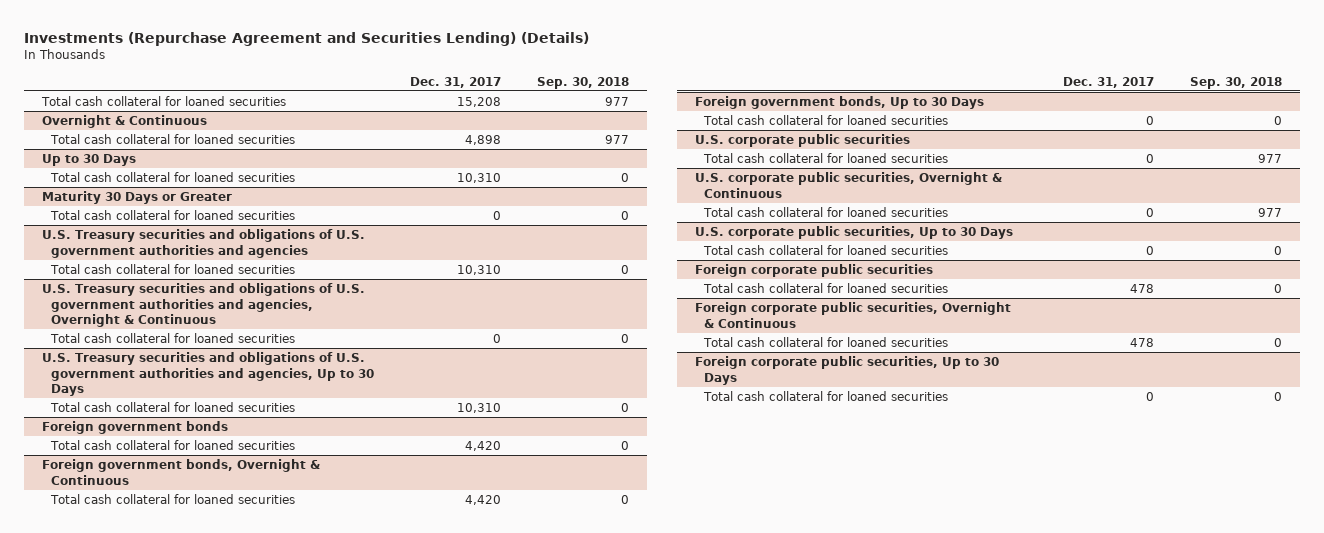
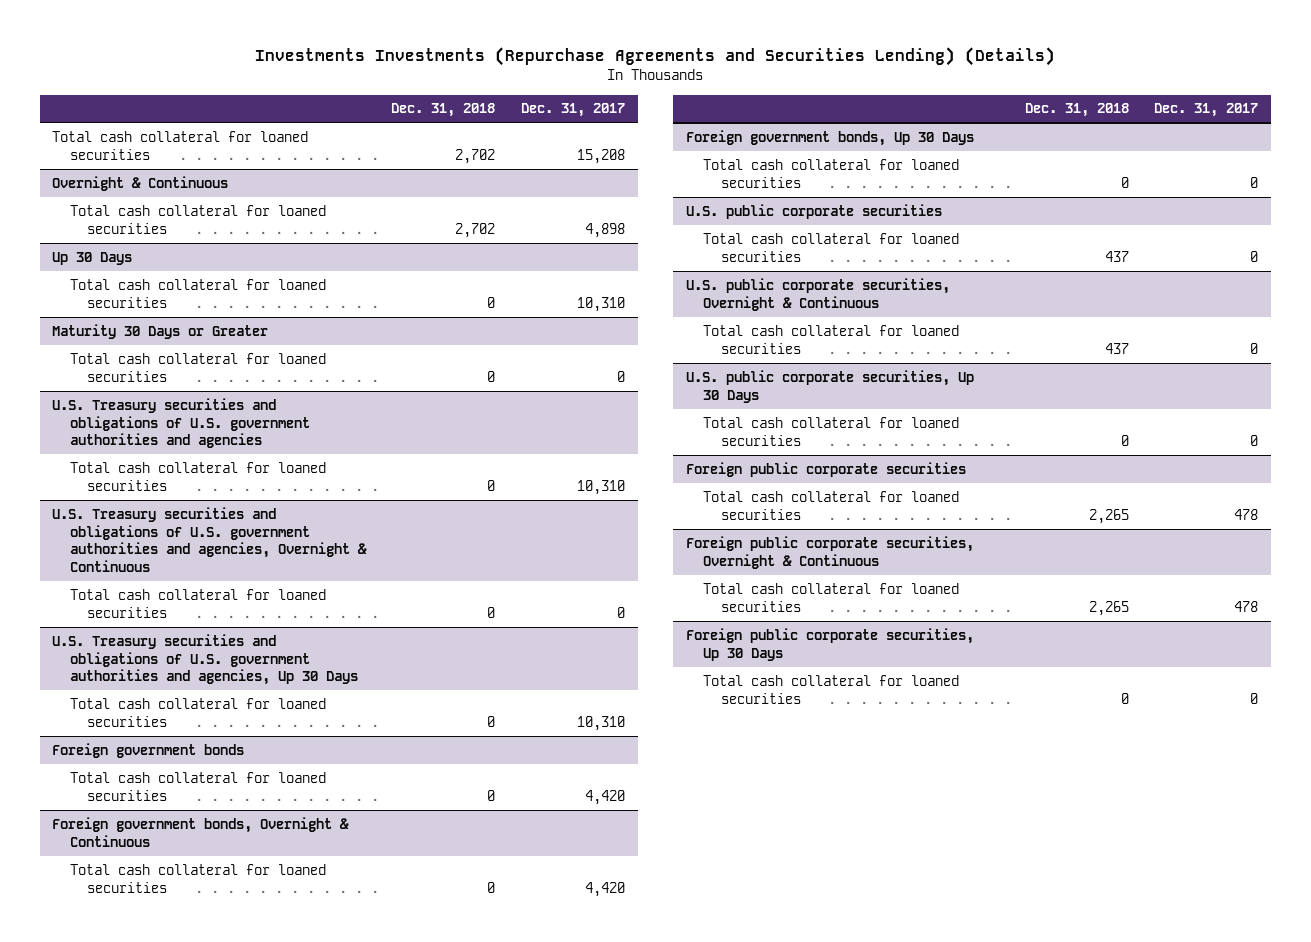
- Investments (Repurchase Agreement and Securities Lending) (Details)
+ Investments Investments (Repurchase Agreements and Securities Lending) (Details)
- | Dec. 31, 2017 | Sep. 30, 2018
+ | Dec. 31, 2018 | Dec. 31, 2017
- Up to 30 Days
+ Up 30 Days
- U.S. Treasury securities and obligations of U.S. government authorities and agencies, Up to 30 Days
+ U.S. Treasury securities and obligations of U.S. government authorities and agencies, Up 30 Days
- Foreign government bonds, Up to 30 Days
+ Foreign government bonds, Up 30 Days
- U.S. corporate public securities
+ U.S. public corporate securities
- U.S. corporate public securities, Overnight & Continuous
+ U.S. public corporate securities, Overnight & Continuous
- U.S. corporate public securities, Up to 30 Days
+ U.S. public corporate securities, Up 30 Days
- Foreign corporate public securities
+ Foreign public corporate securities
- Foreign corporate public securities, Overnight & Continuous
+ Foreign public corporate securities, Overnight & Continuous
- Foreign corporate public securities, Up to 30 Days
+ Foreign public corporate securities, Up 30 Days

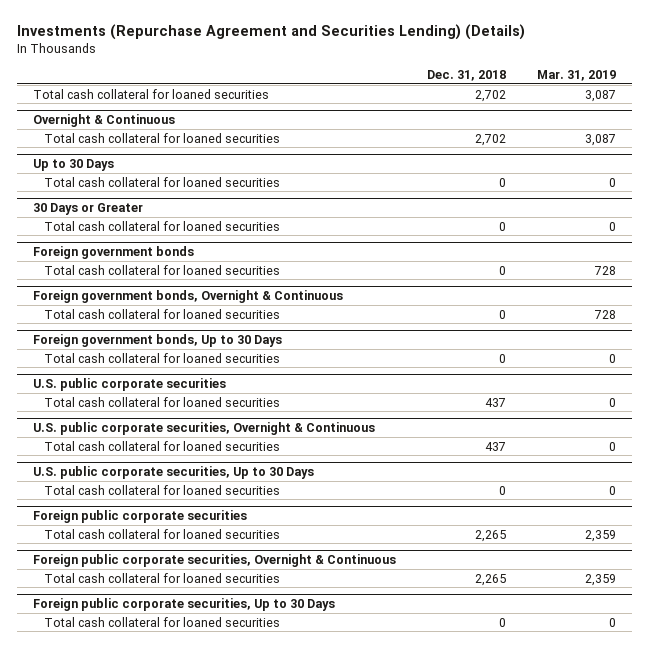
- Investments Investments (Repurchase Agreements and Securities Lending) (Details)
+ Investments (Repurchase Agreement and Securities Lending) (Details)
- | Dec. 31, 2018 | Dec. 31, 2017
+ | Dec. 31, 2018 | Mar. 31, 2019
- Up 30 Days
- Total cash collateral for loaned securities | 0 | 10,310
- Maturity 30 Days or Greater
- Total cash collateral for loaned securities | 0 | 0
- U.S. Treasury securities and obligations of U.S. government authorities and agencies
- Total cash collateral for loaned securities | 0 | 10,310
- U.S. Treasury securities and obligations of U.S. government authorities and agencies, Overnight & Continuous
+ Up to 30 Days
- U.S. Treasury securities and obligations of U.S. government authorities and agencies, Up 30 Days
+ 30 Days or Greater
- Foreign government bonds, Up 30 Days
+ Foreign government bonds, Up to 30 Days
- U.S. public corporate securities, Up 30 Days
+ U.S. public corporate securities, Up to 30 Days
- Foreign public corporate securities, Up 30 Days
+ Foreign public corporate securities, Up to 30 Days

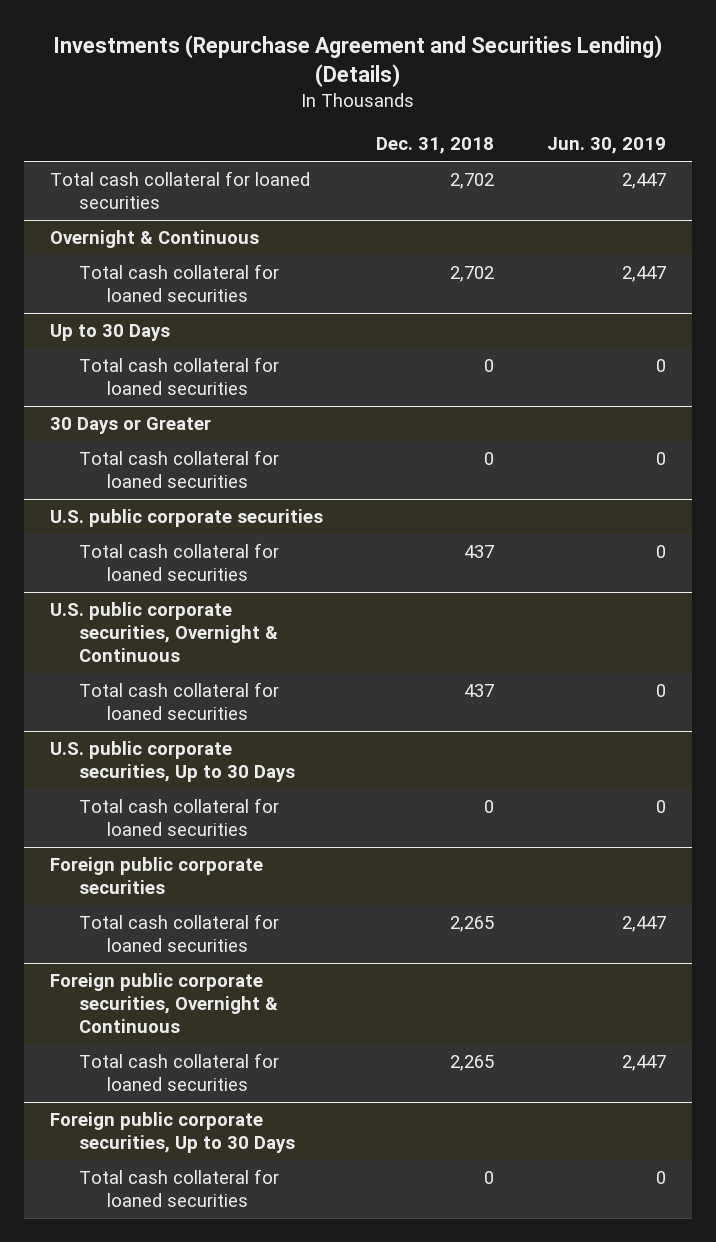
- | Dec. 31, 2018 | Mar. 31, 2019
+ | Dec. 31, 2018 | Jun. 30, 2019
- Foreign government bonds
- Total cash collateral for loaned securities | 0 | 728
- Foreign government bonds, Overnight & Continuous
- Total cash collateral for loaned securities | 0 | 728
- Foreign government bonds, Up to 30 Days
- Total cash collateral for loaned securities | 0 | 0

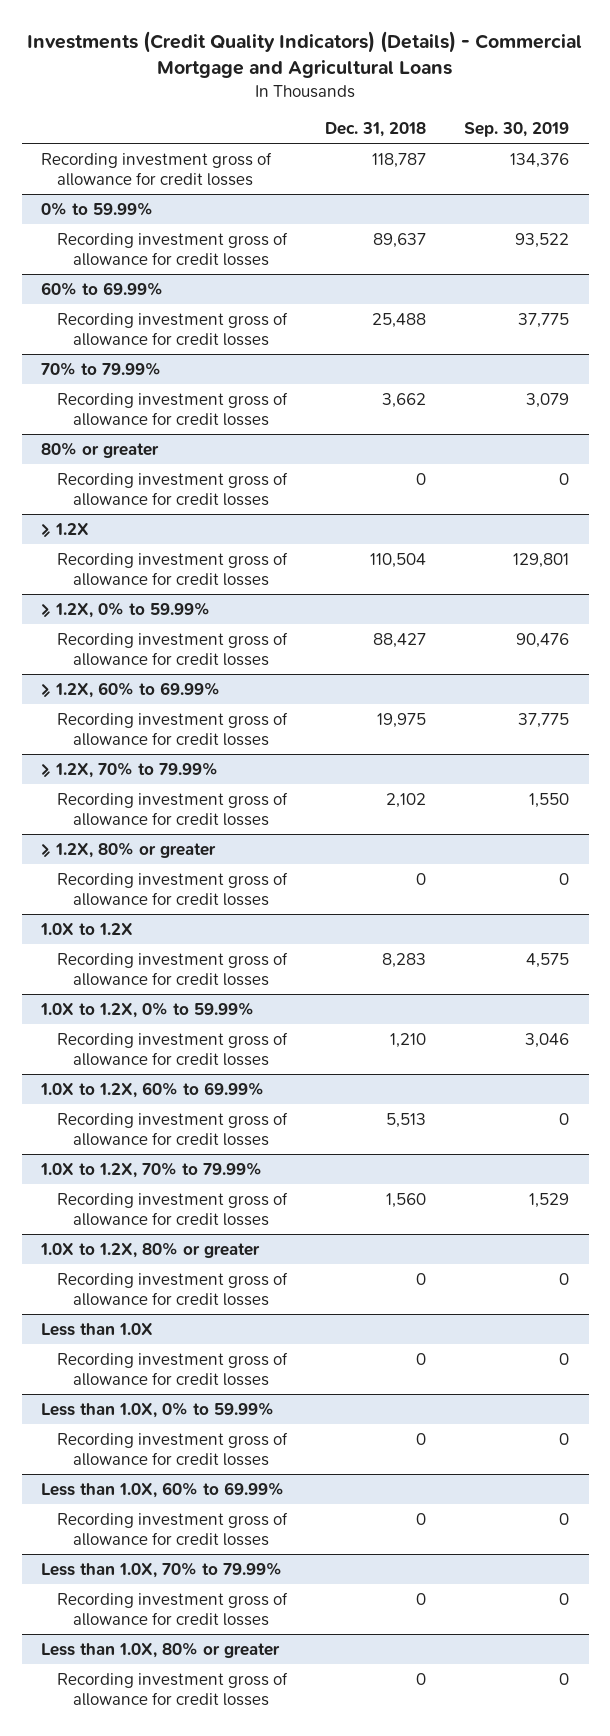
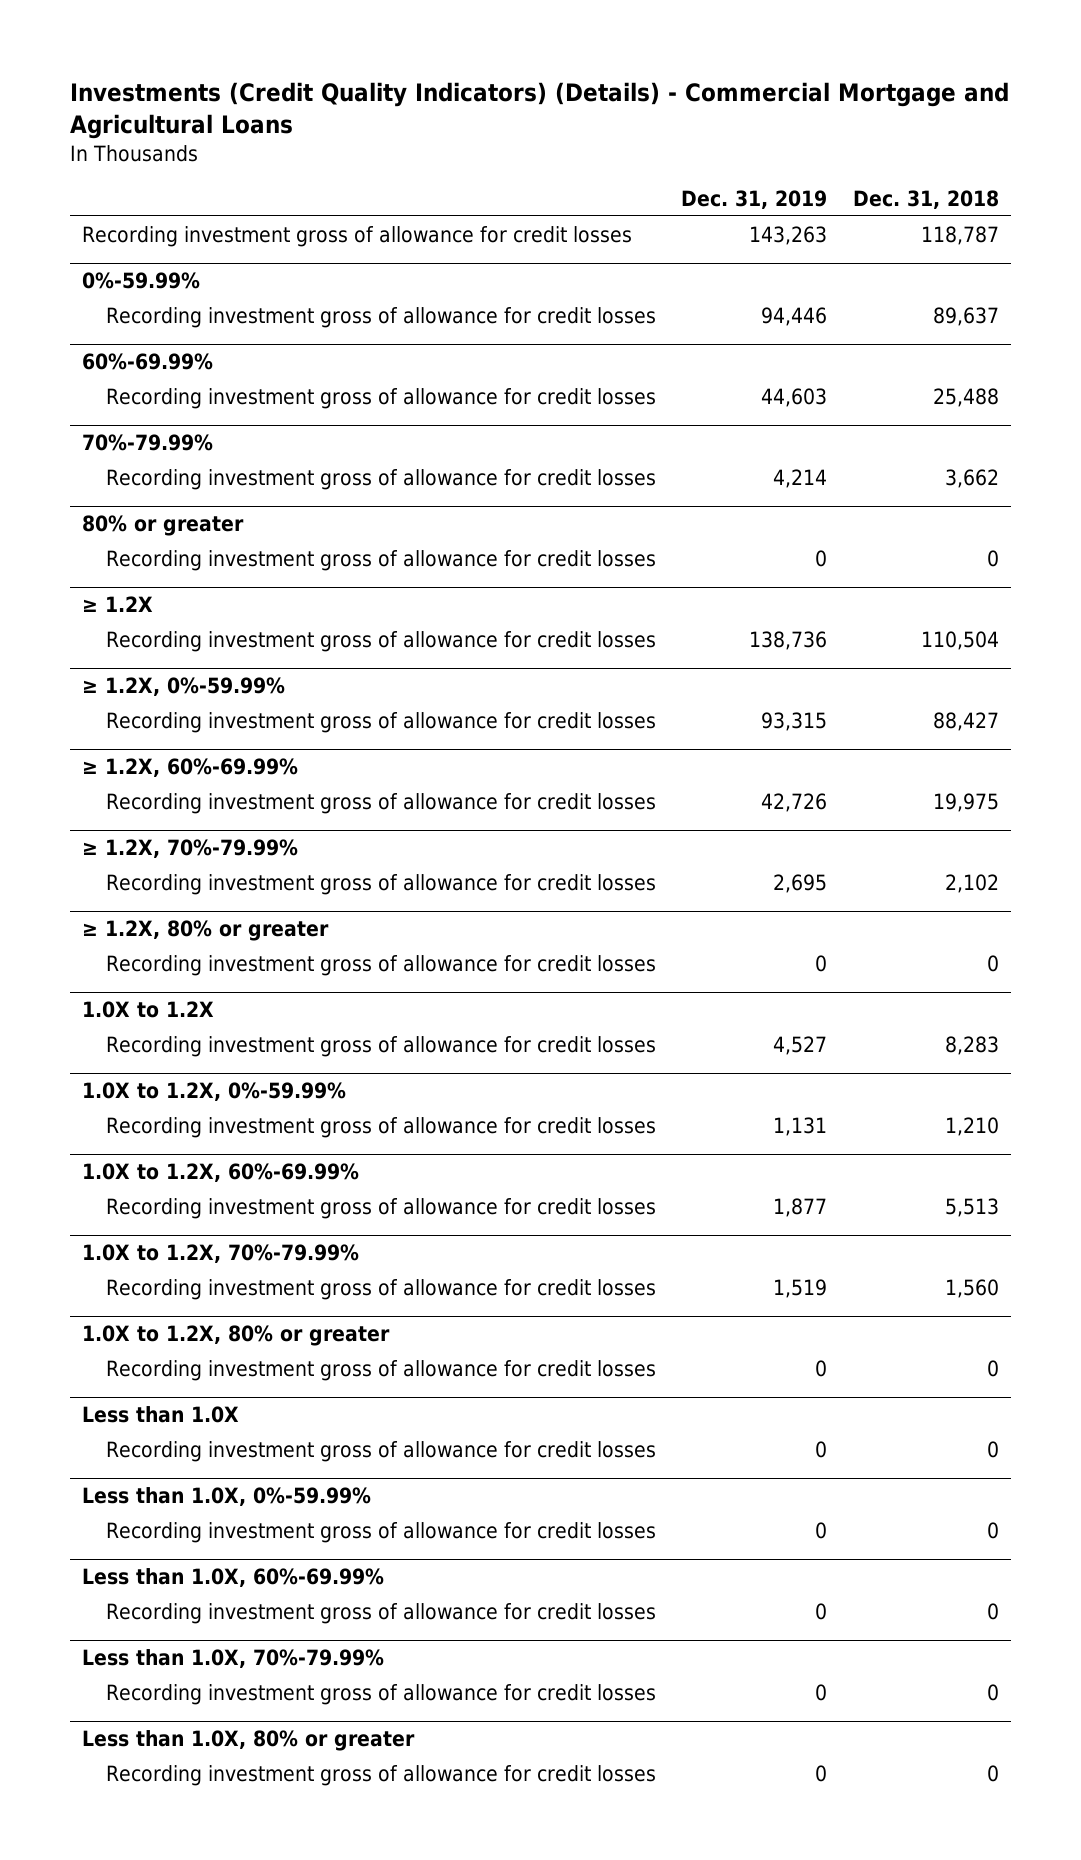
- | Dec. 31, 2018 | Sep. 30, 2019
+ | Dec. 31, 2019 | Dec. 31, 2018
- 0% to 59.99%
+ 0%-59.99%
- 60% to 69.99%
+ 60%-69.99%
- 70% to 79.99%
+ 70%-79.99%
- ≥ 1.2X, 0% to 59.99%
+ ≥ 1.2X, 0%-59.99%
- ≥ 1.2X, 60% to 69.99%
+ ≥ 1.2X, 60%-69.99%
- ≥ 1.2X, 70% to 79.99%
+ ≥ 1.2X, 70%-79.99%
- 1.0X to 1.2X, 0% to 59.99%
+ 1.0X to 1.2X, 0%-59.99%
- 1.0X to 1.2X, 60% to 69.99%
+ 1.0X to 1.2X, 60%-69.99%
- 1.0X to 1.2X, 70% to 79.99%
+ 1.0X to 1.2X, 70%-79.99%
- Less than 1.0X, 0% to 59.99%
+ Less than 1.0X, 0%-59.99%
- Less than 1.0X, 60% to 69.99%
+ Less than 1.0X, 60%-69.99%
- Less than 1.0X, 70% to 79.99%
+ Less than 1.0X, 70%-79.99%

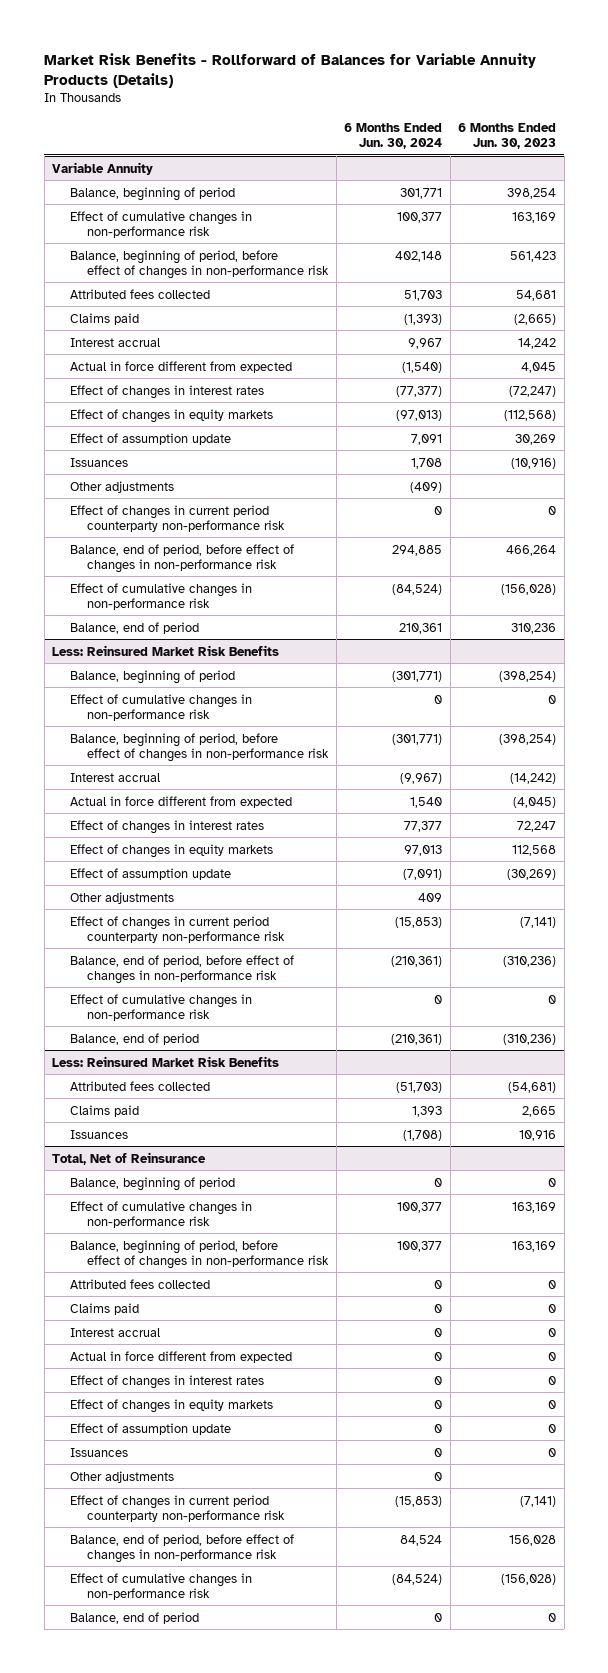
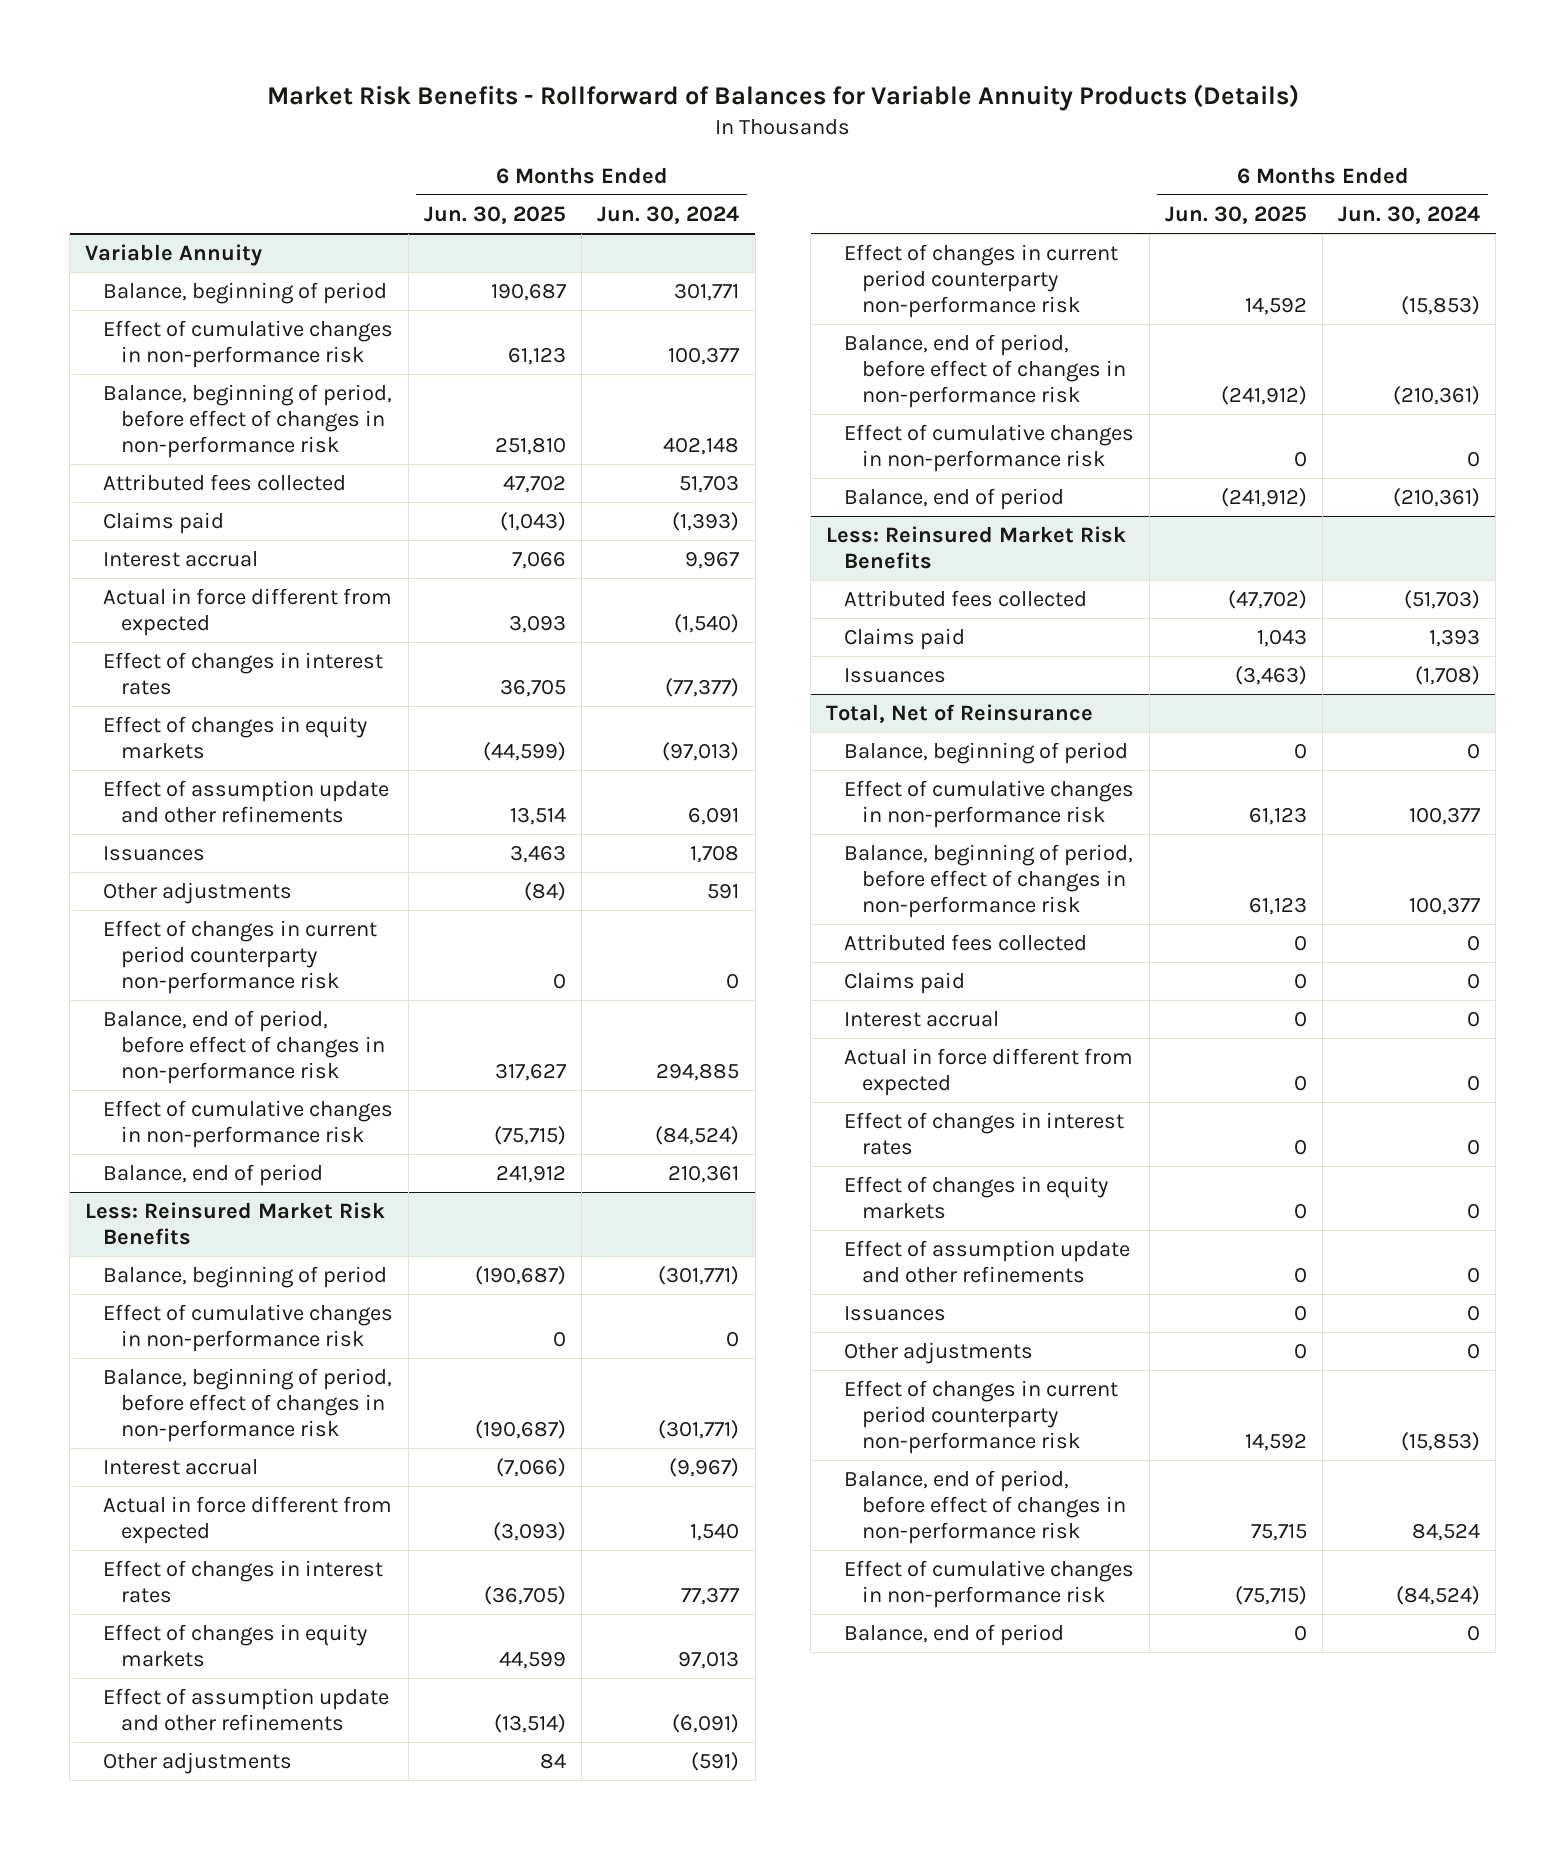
- | 6 Months Ended Jun. 30, 2024 | 6 Months Ended Jun. 30, 2023
+ | 6 Months Ended Jun. 30, 2025 | 6 Months Ended Jun. 30, 2024
@ Variable Annuity
- Effect of assumption update | 7,091 | 30,269
+ Effect of assumption update and other refinements | 13,514 | 6,091
- Other adjustments | (409) |
+ Other adjustments | (84) | 591
@ Less: Reinsured Market Risk Benefits
- Effect of assumption update | (7,091) | (30,269)
- Other adjustments | 409 |
+ Effect of assumption update and other refinements | (13,514) | (6,091)
+ Other adjustments | 84 | (591)
@ Total, Net of Reinsurance
- Effect of assumption update | 0 | 0
+ Effect of assumption update and other refinements | 0 | 0

